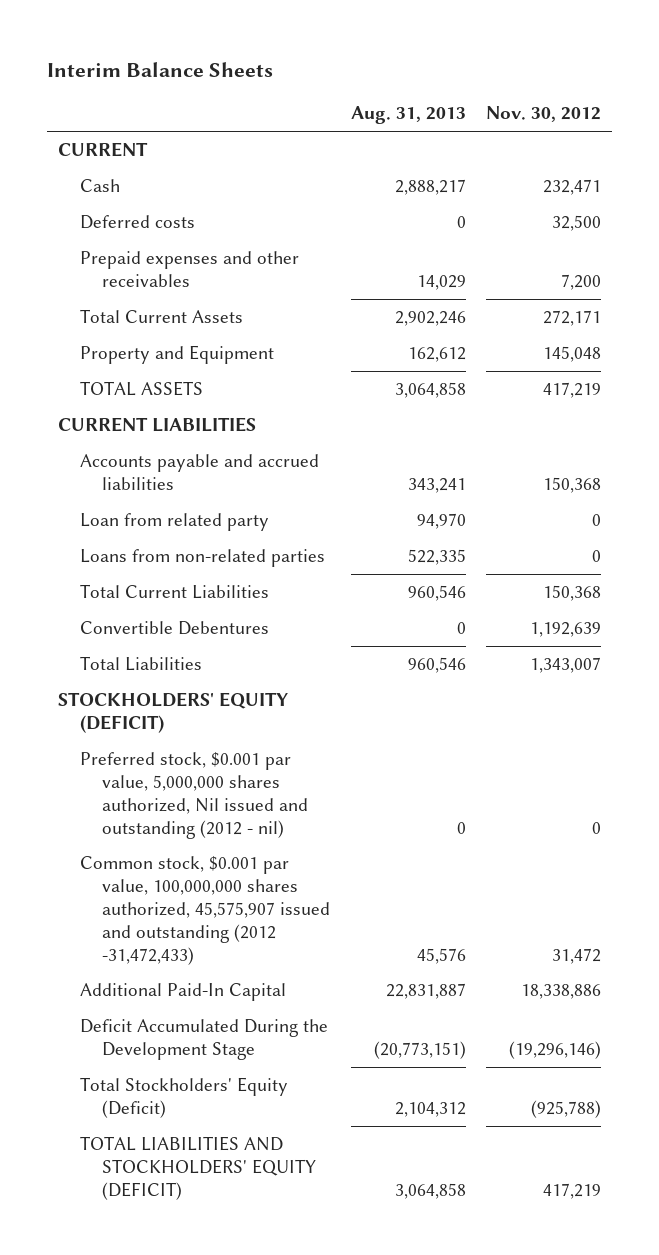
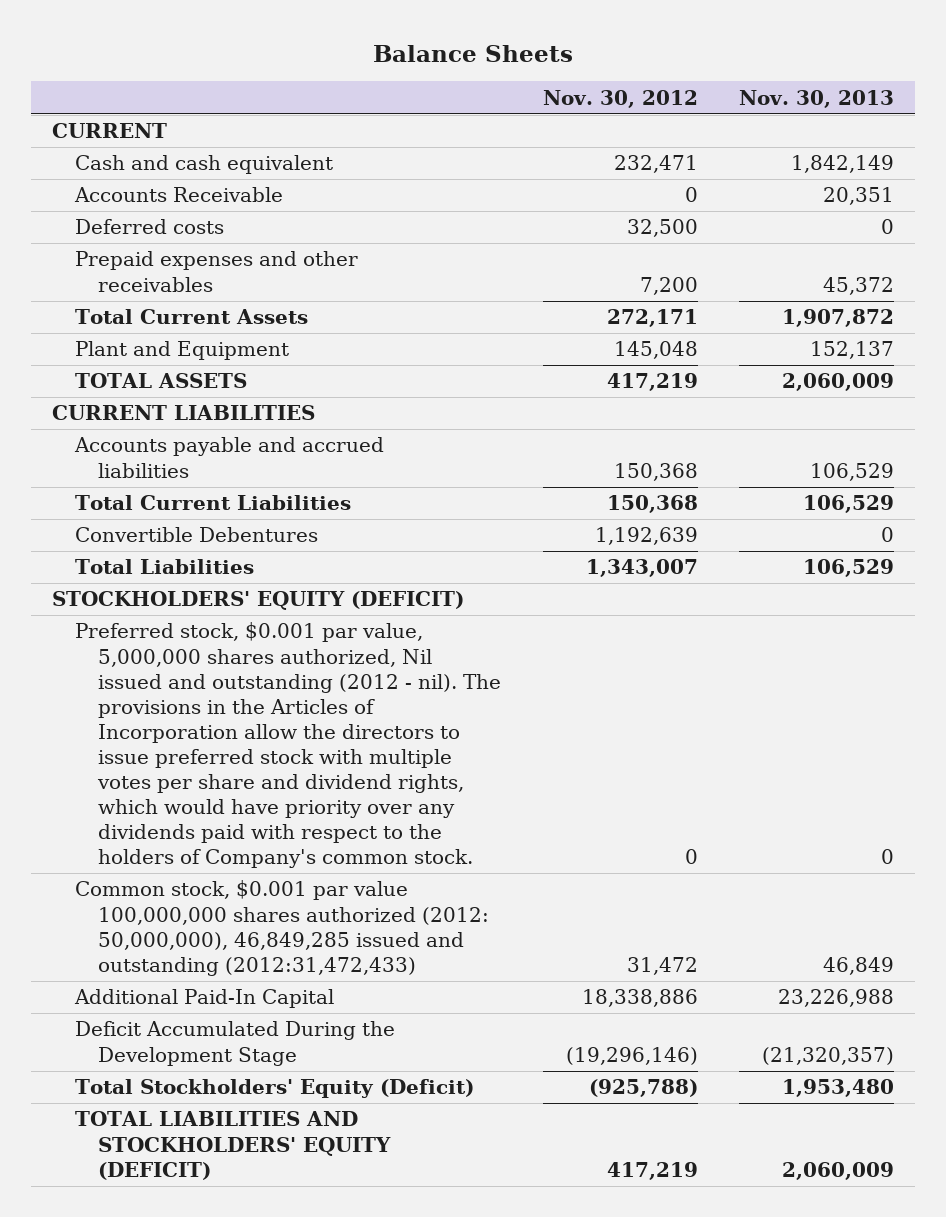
- Interim Balance Sheets
+ Balance Sheets
- | Aug. 31, 2013 | Nov. 30, 2012
+ | Nov. 30, 2012 | Nov. 30, 2013
- Cash | 2,888,217 | 232,471
+ Cash and cash equivalent | 232,471 | 1,842,149
+ Accounts Receivable | 0 | 20,351
- Property and Equipment | 162,612 | 145,048
+ Plant and Equipment | 145,048 | 152,137
- Loan from related party | 94,970 | 0
- Loans from non-related parties | 522,335 | 0
- Preferred stock, $0.001 par value, 5,000,000 shares authorized, Nil issued and outstanding (2012 - nil) | 0 | 0
- Common stock, $0.001 par value, 100,000,000 shares authorized, 45,575,907 issued and outstanding (2012 -31,472,433) | 45,576 | 31,472
+ Preferred stock, $0.001 par value, 5,000,000 shares authorized, Nil issued and outstanding (2012 - nil). The provisions in the Articles of Incorporation allow the directors to issue preferred stock with multiple votes per share and dividend rights, which would have priority over any dividends paid with respect to the holders of Company's common stock. | 0 | 0
+ Common stock, $0.001 par value 100,000,000 shares authorized (2012: 50,000,000), 46,849,285 issued and outstanding (2012:31,472,433) | 31,472 | 46,849

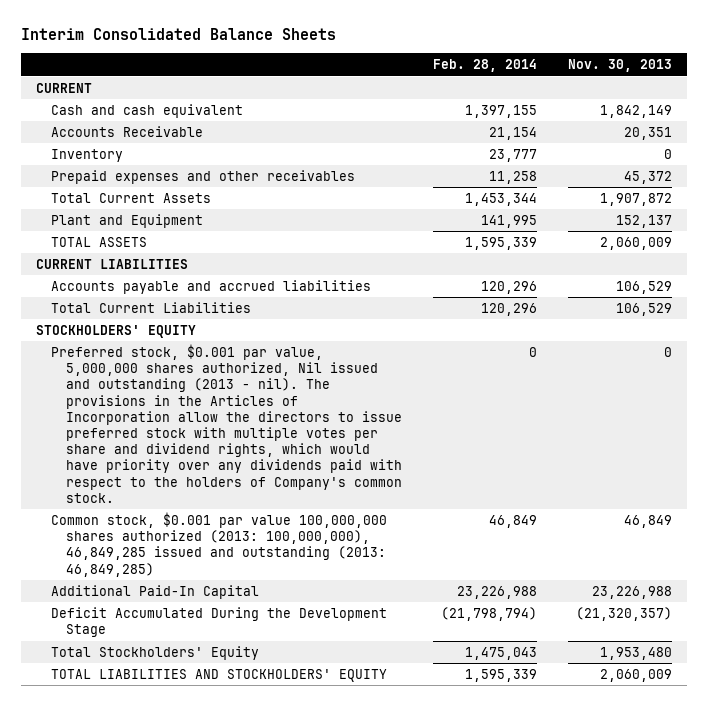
- Balance Sheets
+ Interim Consolidated Balance Sheets
- | Nov. 30, 2012 | Nov. 30, 2013
+ | Feb. 28, 2014 | Nov. 30, 2013
- Deferred costs | 32,500 | 0
+ Inventory | 23,777 | 0
- Convertible Debentures | 1,192,639 | 0
- Total Liabilities | 1,343,007 | 106,529
- STOCKHOLDERS' EQUITY (DEFICIT)
- Preferred stock, $0.001 par value, 5,000,000 shares authorized, Nil issued and outstanding (2012 - nil). The provisions in the Articles of Incorporation allow the directors to issue preferred stock with multiple votes per share and dividend rights, which would have priority over any dividends paid with respect to the holders of Company's common stock. | 0 | 0
- Common stock, $0.001 par value 100,000,000 shares authorized (2012: 50,000,000), 46,849,285 issued and outstanding (2012:31,472,433) | 31,472 | 46,849
+ STOCKHOLDERS' EQUITY
+ Preferred stock, $0.001 par value, 5,000,000 shares authorized, Nil issued and outstanding (2013 - nil). The provisions in the Articles of Incorporation allow the directors to issue preferred stock with multiple votes per share and dividend rights, which would have priority over any dividends paid with respect to the holders of Company's common stock. | 0 | 0
+ Common stock, $0.001 par value 100,000,000 shares authorized (2013: 100,000,000), 46,849,285 issued and outstanding (2013: 46,849,285) | 46,849 | 46,849
- Total Stockholders' Equity (Deficit) | (925,788) | 1,953,480
- TOTAL LIABILITIES AND STOCKHOLDERS' EQUITY (DEFICIT) | 417,219 | 2,060,009
+ Total Stockholders' Equity | 1,475,043 | 1,953,480
+ TOTAL LIABILITIES AND STOCKHOLDERS' EQUITY | 1,595,339 | 2,060,009

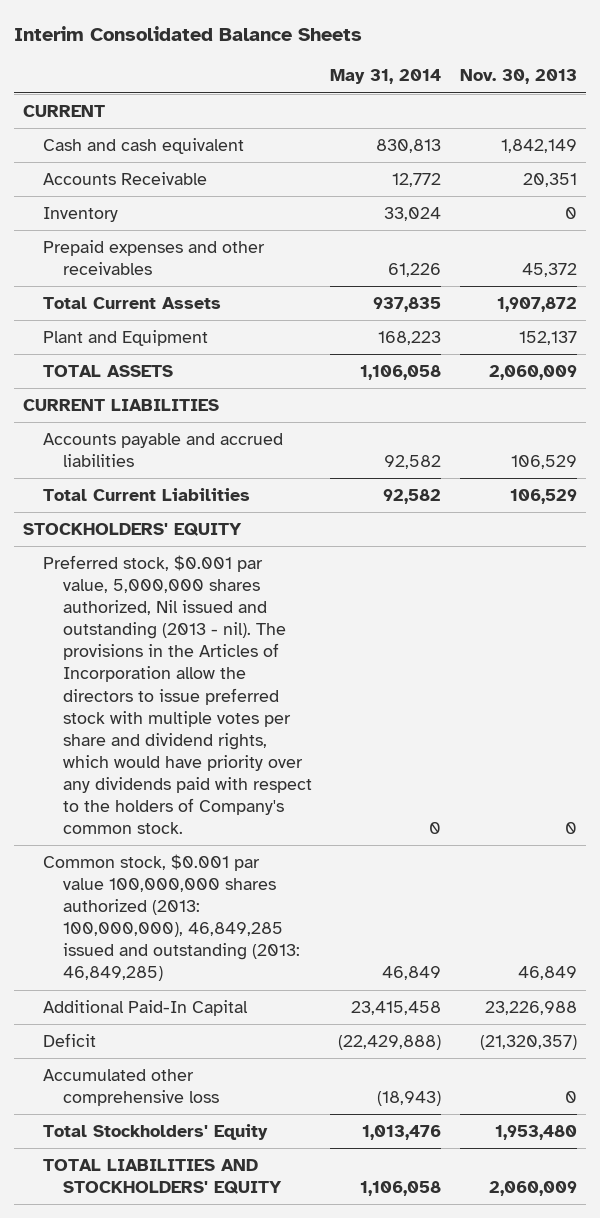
- | Feb. 28, 2014 | Nov. 30, 2013
+ | May 31, 2014 | Nov. 30, 2013
- Deficit Accumulated During the Development Stage | (21,798,794) | (21,320,357)
+ Deficit | (22,429,888) | (21,320,357)
+ Accumulated other comprehensive loss | (18,943) | 0

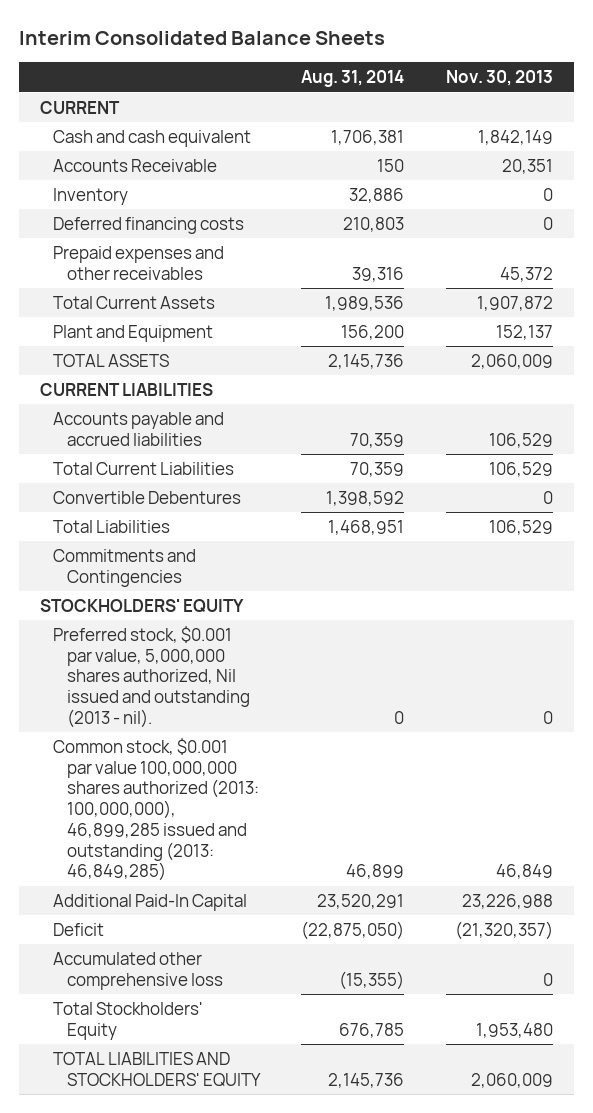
- | May 31, 2014 | Nov. 30, 2013
+ | Aug. 31, 2014 | Nov. 30, 2013
+ Deferred financing costs | 210,803 | 0
+ Convertible Debentures | 1,398,592 | 0
+ Total Liabilities | 1,468,951 | 106,529
+ Commitments and Contingencies
- Preferred stock, $0.001 par value, 5,000,000 shares authorized, Nil issued and outstanding (2013 - nil). The provisions in the Articles of Incorporation allow the directors to issue preferred stock with multiple votes per share and dividend rights, which would have priority over any dividends paid with respect to the holders of Company's common stock. | 0 | 0
- Common stock, $0.001 par value 100,000,000 shares authorized (2013: 100,000,000), 46,849,285 issued and outstanding (2013: 46,849,285) | 46,849 | 46,849
+ Preferred stock, $0.001 par value, 5,000,000 shares authorized, Nil issued and outstanding (2013 - nil). | 0 | 0
+ Common stock, $0.001 par value 100,000,000 shares authorized (2013: 100,000,000), 46,899,285 issued and outstanding (2013: 46,849,285) | 46,899 | 46,849

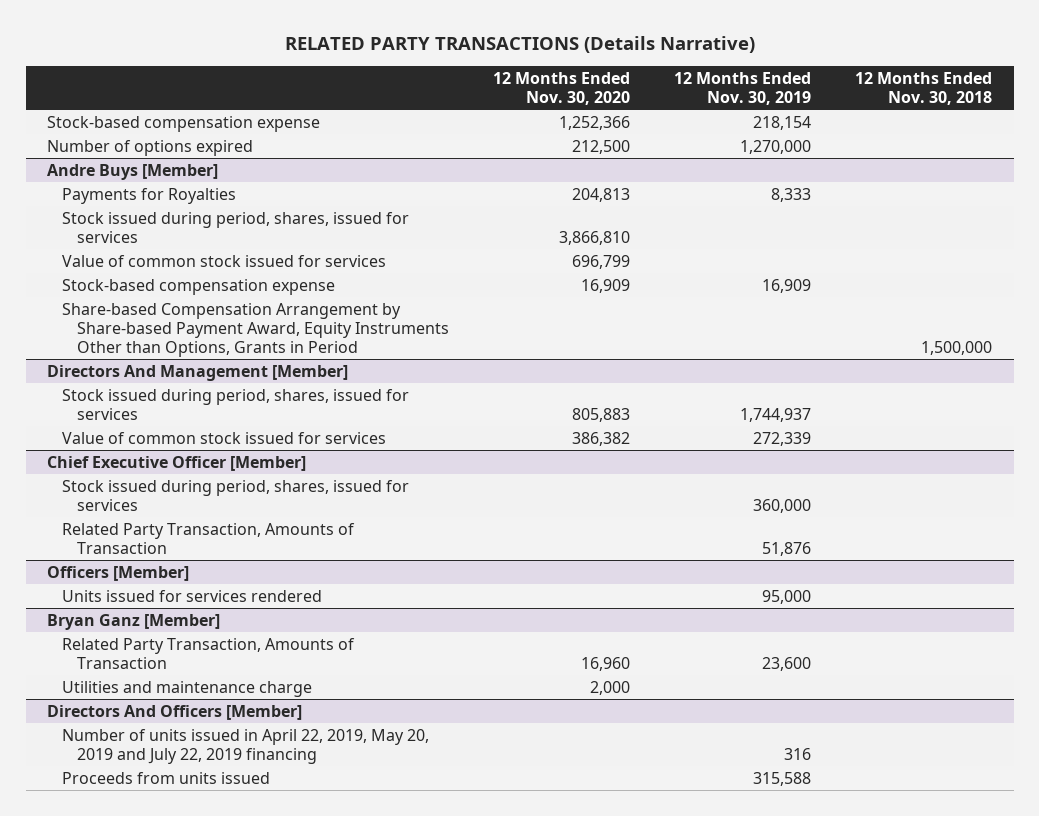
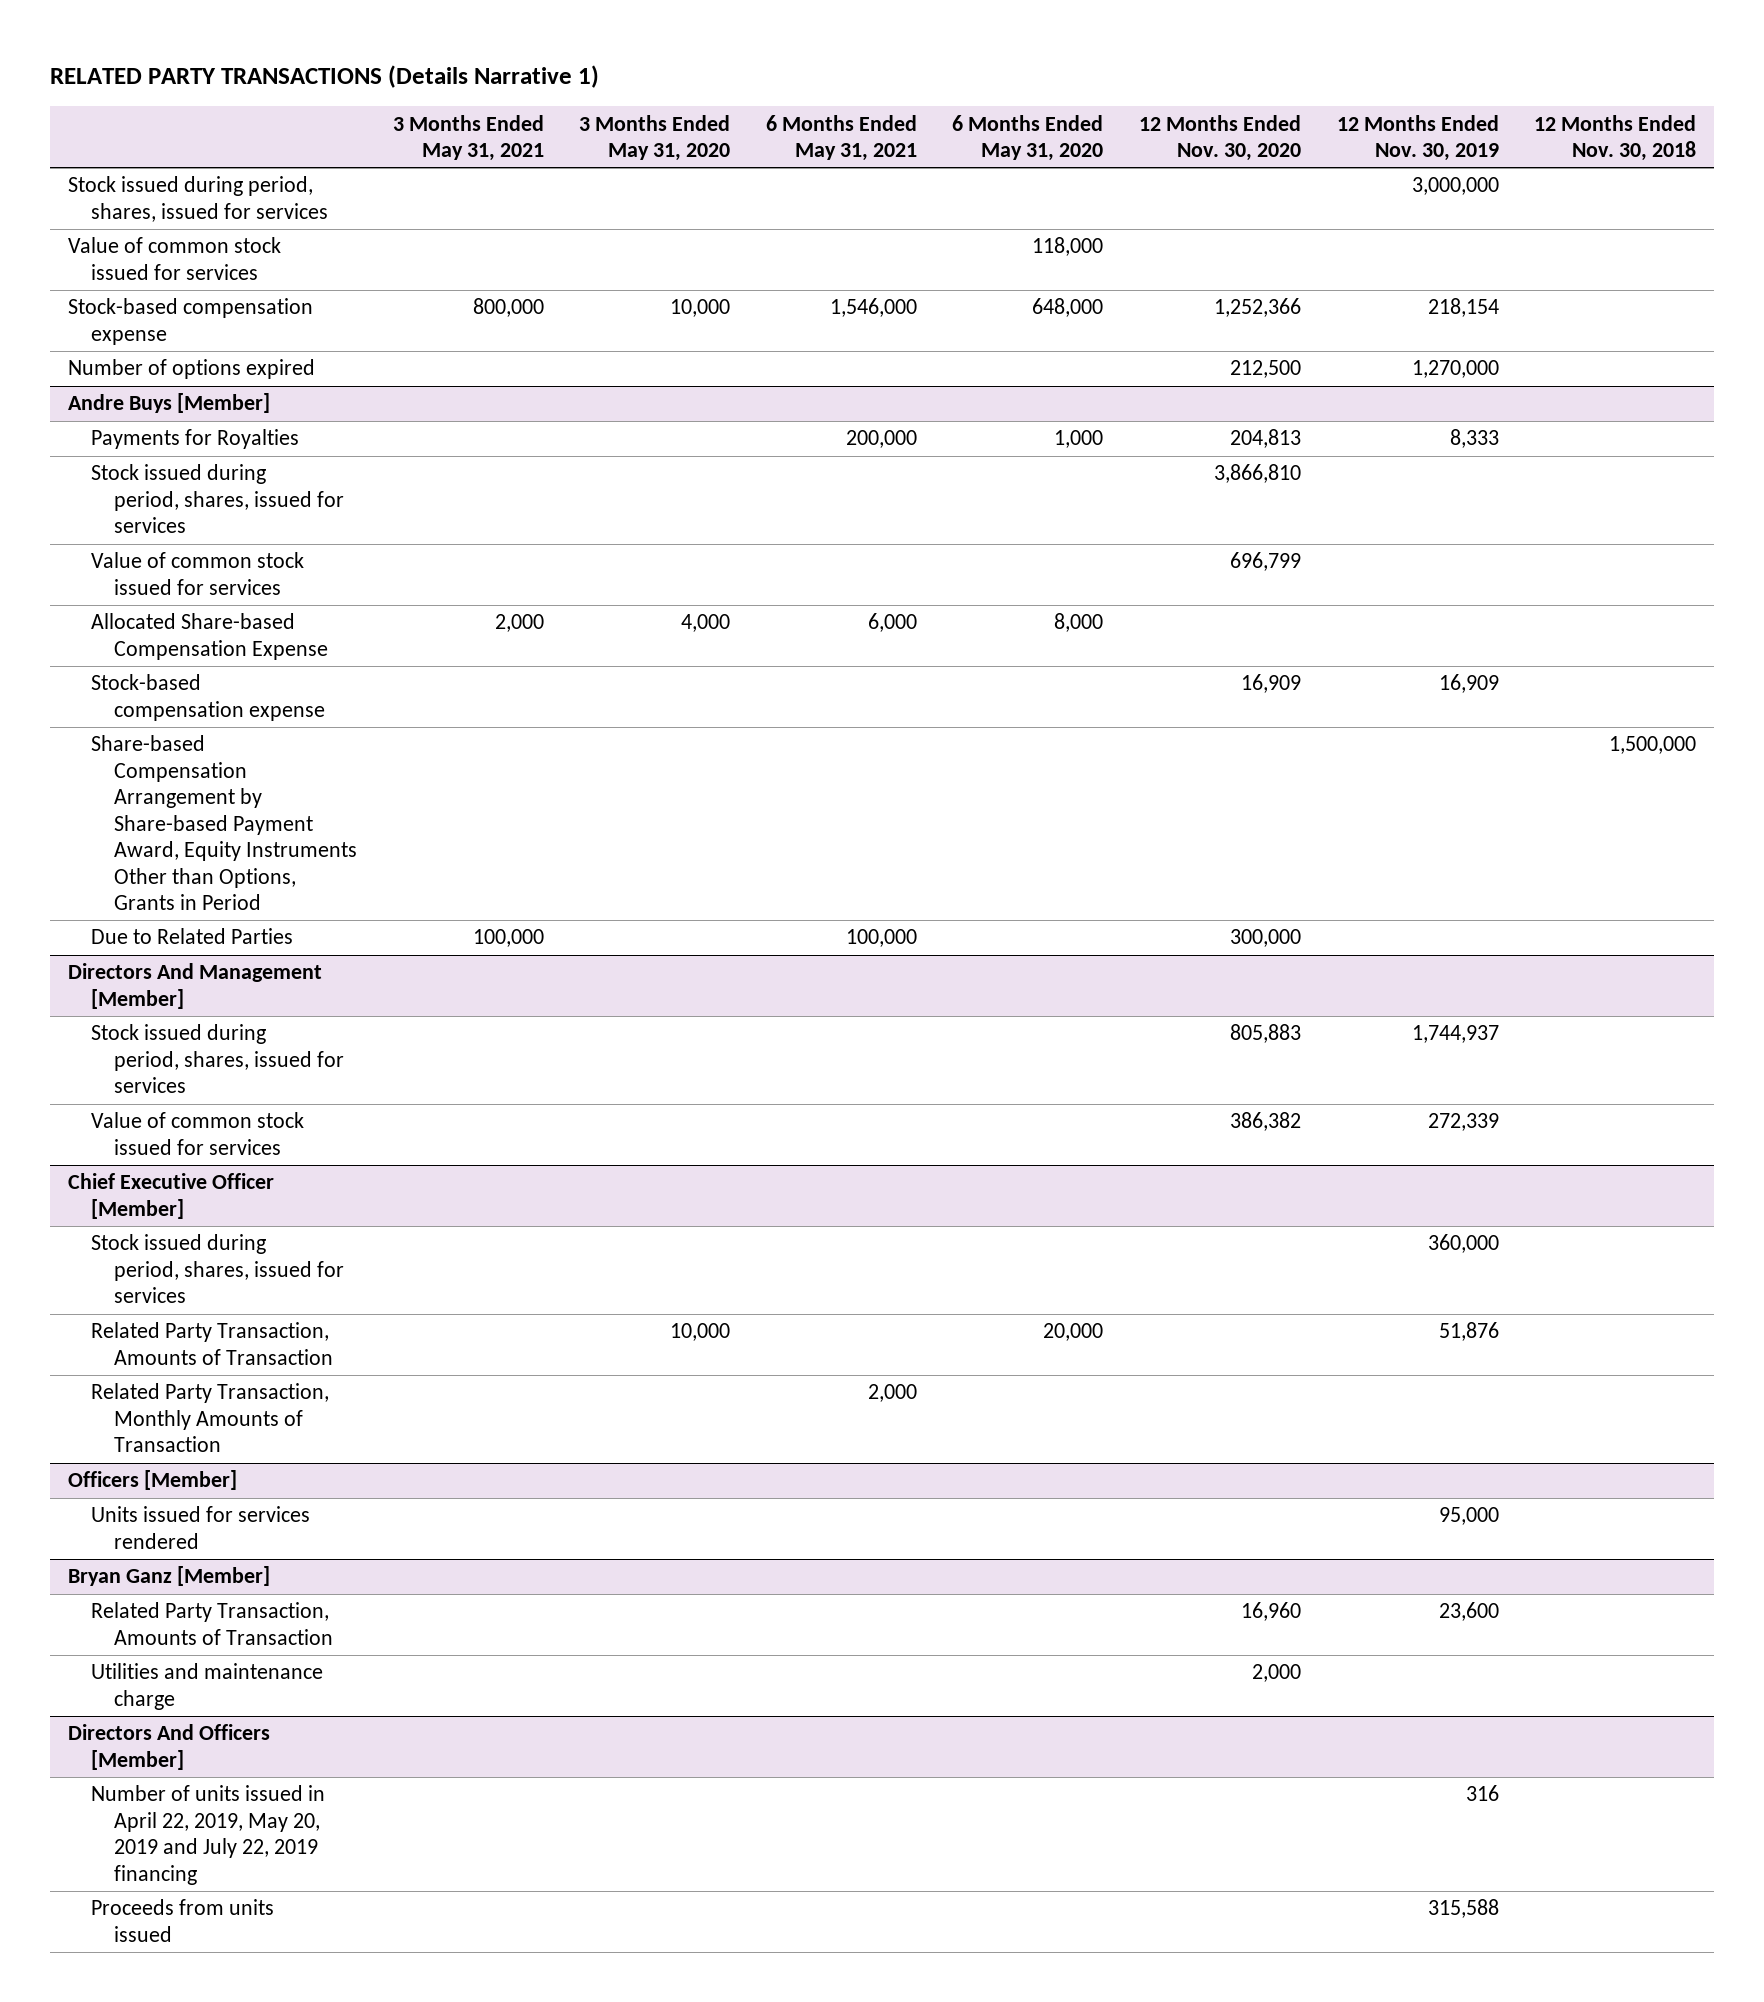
- RELATED PARTY TRANSACTIONS (Details Narrative)
+ RELATED PARTY TRANSACTIONS (Details Narrative 1)
- | 12 Months Ended Nov. 30, 2020 | 12 Months Ended Nov. 30, 2019 | 12 Months Ended Nov. 30, 2018
+ | 3 Months Ended May 31, 2021 | 3 Months Ended May 31, 2020 | 6 Months Ended May 31, 2021 | 6 Months Ended May 31, 2020 | 12 Months Ended Nov. 30, 2020 | 12 Months Ended Nov. 30, 2019 | 12 Months Ended Nov. 30, 2018
+ Stock issued during period, shares, issued for services | | | | | | 3,000,000 |
+ Value of common stock issued for services | | | | 118,000 | | |
@ Andre Buys [Member]
+ Allocated Share-based Compensation Expense | 2,000 | 4,000 | 6,000 | 8,000 | | |
+ Due to Related Parties | 100,000 | | 100,000 | | 300,000 | |
@ Chief Executive Officer [Member]
+ Related Party Transaction, Monthly Amounts of Transaction | | | 2,000 | | | |

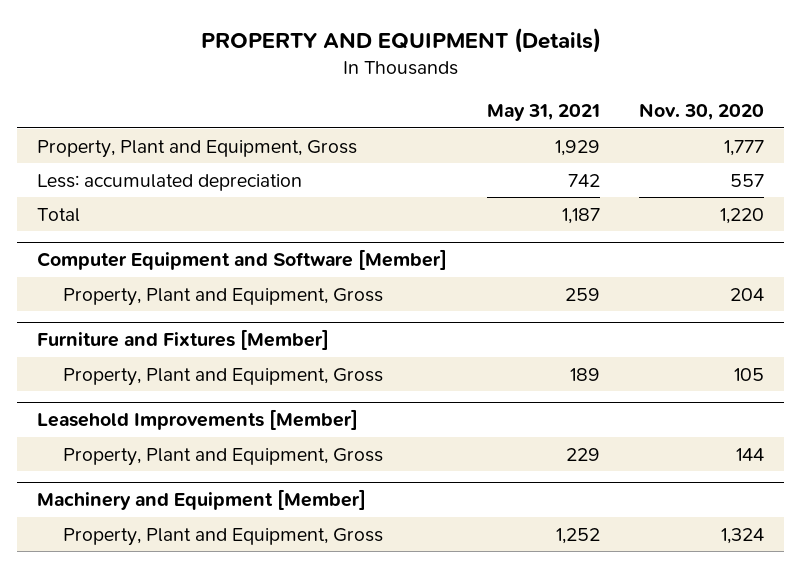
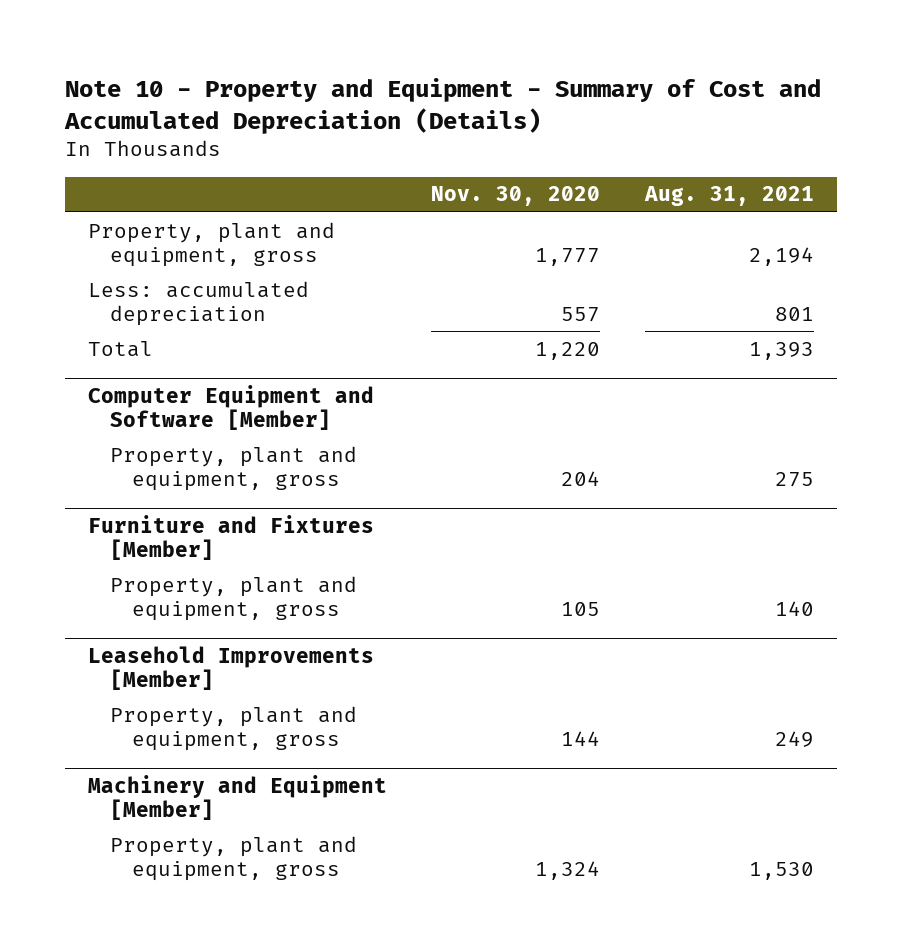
- PROPERTY AND EQUIPMENT (Details)
+ Note 10 - Property and Equipment - Summary of Cost and Accumulated Depreciation (Details)
- | May 31, 2021 | Nov. 30, 2020
+ | Nov. 30, 2020 | Aug. 31, 2021
- Property, Plant and Equipment, Gross | 1,929 | 1,777
+ Property, plant and equipment, gross | 1,777 | 2,194
@ Computer Equipment and Software [Member]
- Property, Plant and Equipment, Gross | 259 | 204
+ Property, plant and equipment, gross | 204 | 275
@ Furniture and Fixtures [Member]
- Property, Plant and Equipment, Gross | 189 | 105
+ Property, plant and equipment, gross | 105 | 140
@ Leasehold Improvements [Member]
- Property, Plant and Equipment, Gross | 229 | 144
+ Property, plant and equipment, gross | 144 | 249
@ Machinery and Equipment [Member]
- Property, Plant and Equipment, Gross | 1,252 | 1,324
+ Property, plant and equipment, gross | 1,324 | 1,530

